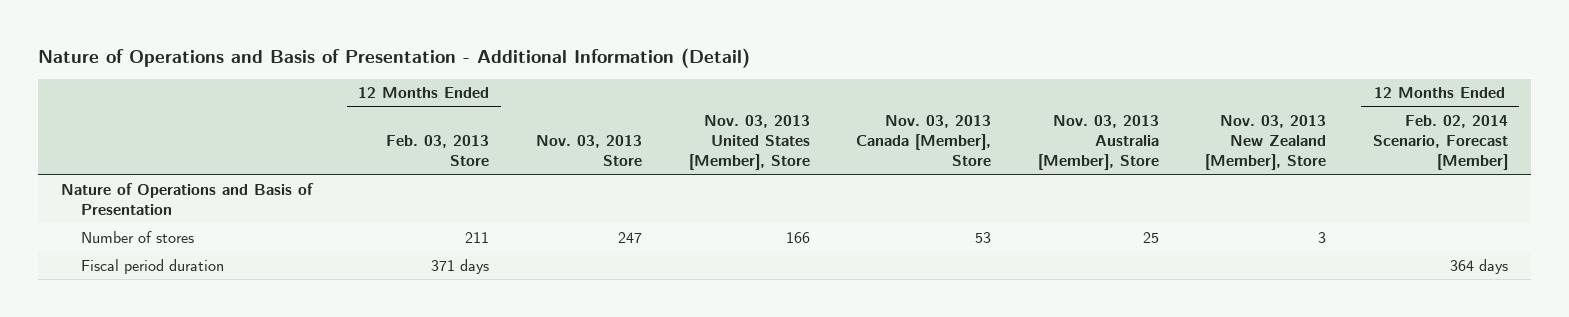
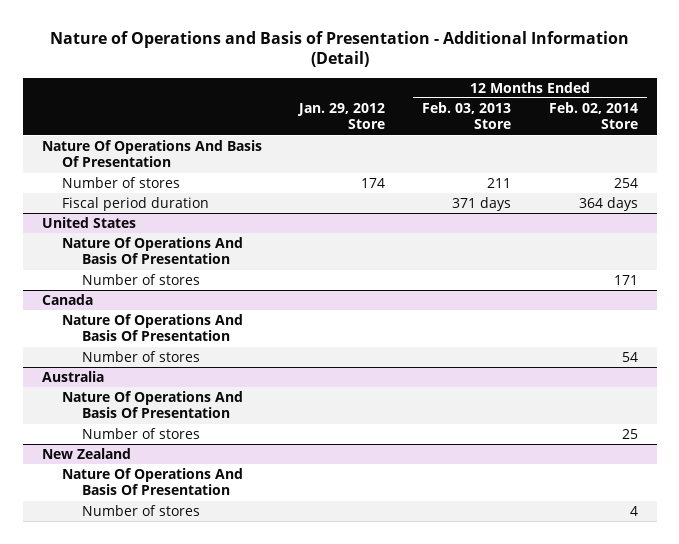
- | 12 Months Ended Feb. 03, 2013 Store | Nov. 03, 2013 Store | Nov. 03, 2013 United States [Member], Store | Nov. 03, 2013 Canada [Member], Store | Nov. 03, 2013 Australia [Member], Store | Nov. 03, 2013 New Zealand [Member], Store | 12 Months Ended Feb. 02, 2014 Scenario, Forecast [Member]
+ | Jan. 29, 2012 Store | 12 Months Ended Feb. 03, 2013 Store | 12 Months Ended Feb. 02, 2014 Store
- Nature of Operations and Basis of Presentation
+ Nature Of Operations And Basis Of Presentation
+ United States
+ Nature Of Operations And Basis Of Presentation
+ Number of stores | | | 171
+ Canada
+ Nature Of Operations And Basis Of Presentation
+ Number of stores | | | 54
+ Australia
+ Nature Of Operations And Basis Of Presentation
+ Number of stores | | | 25
+ New Zealand
+ Nature Of Operations And Basis Of Presentation
+ Number of stores | | | 4

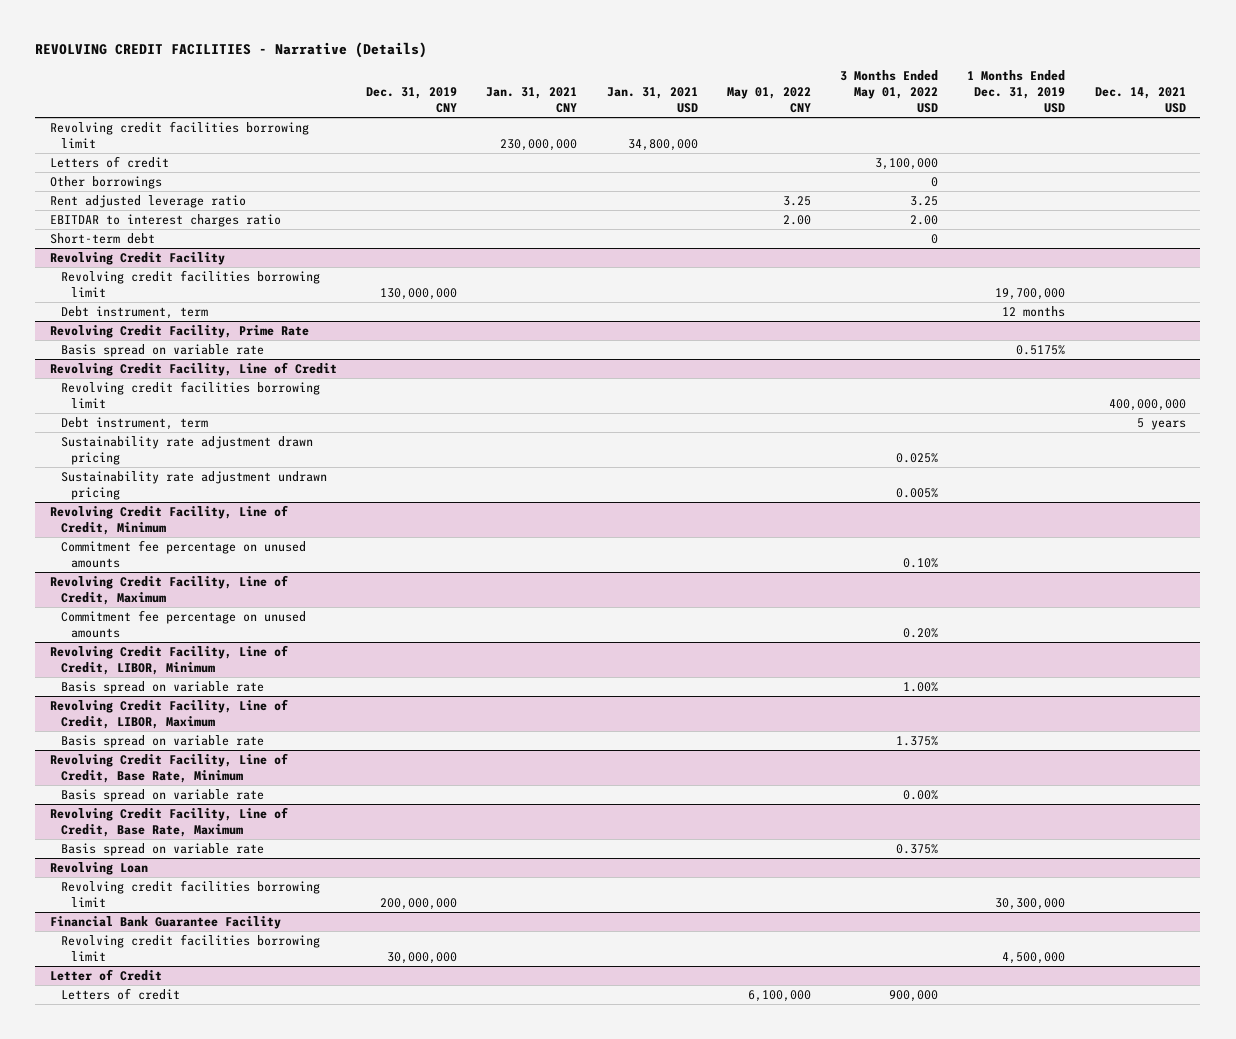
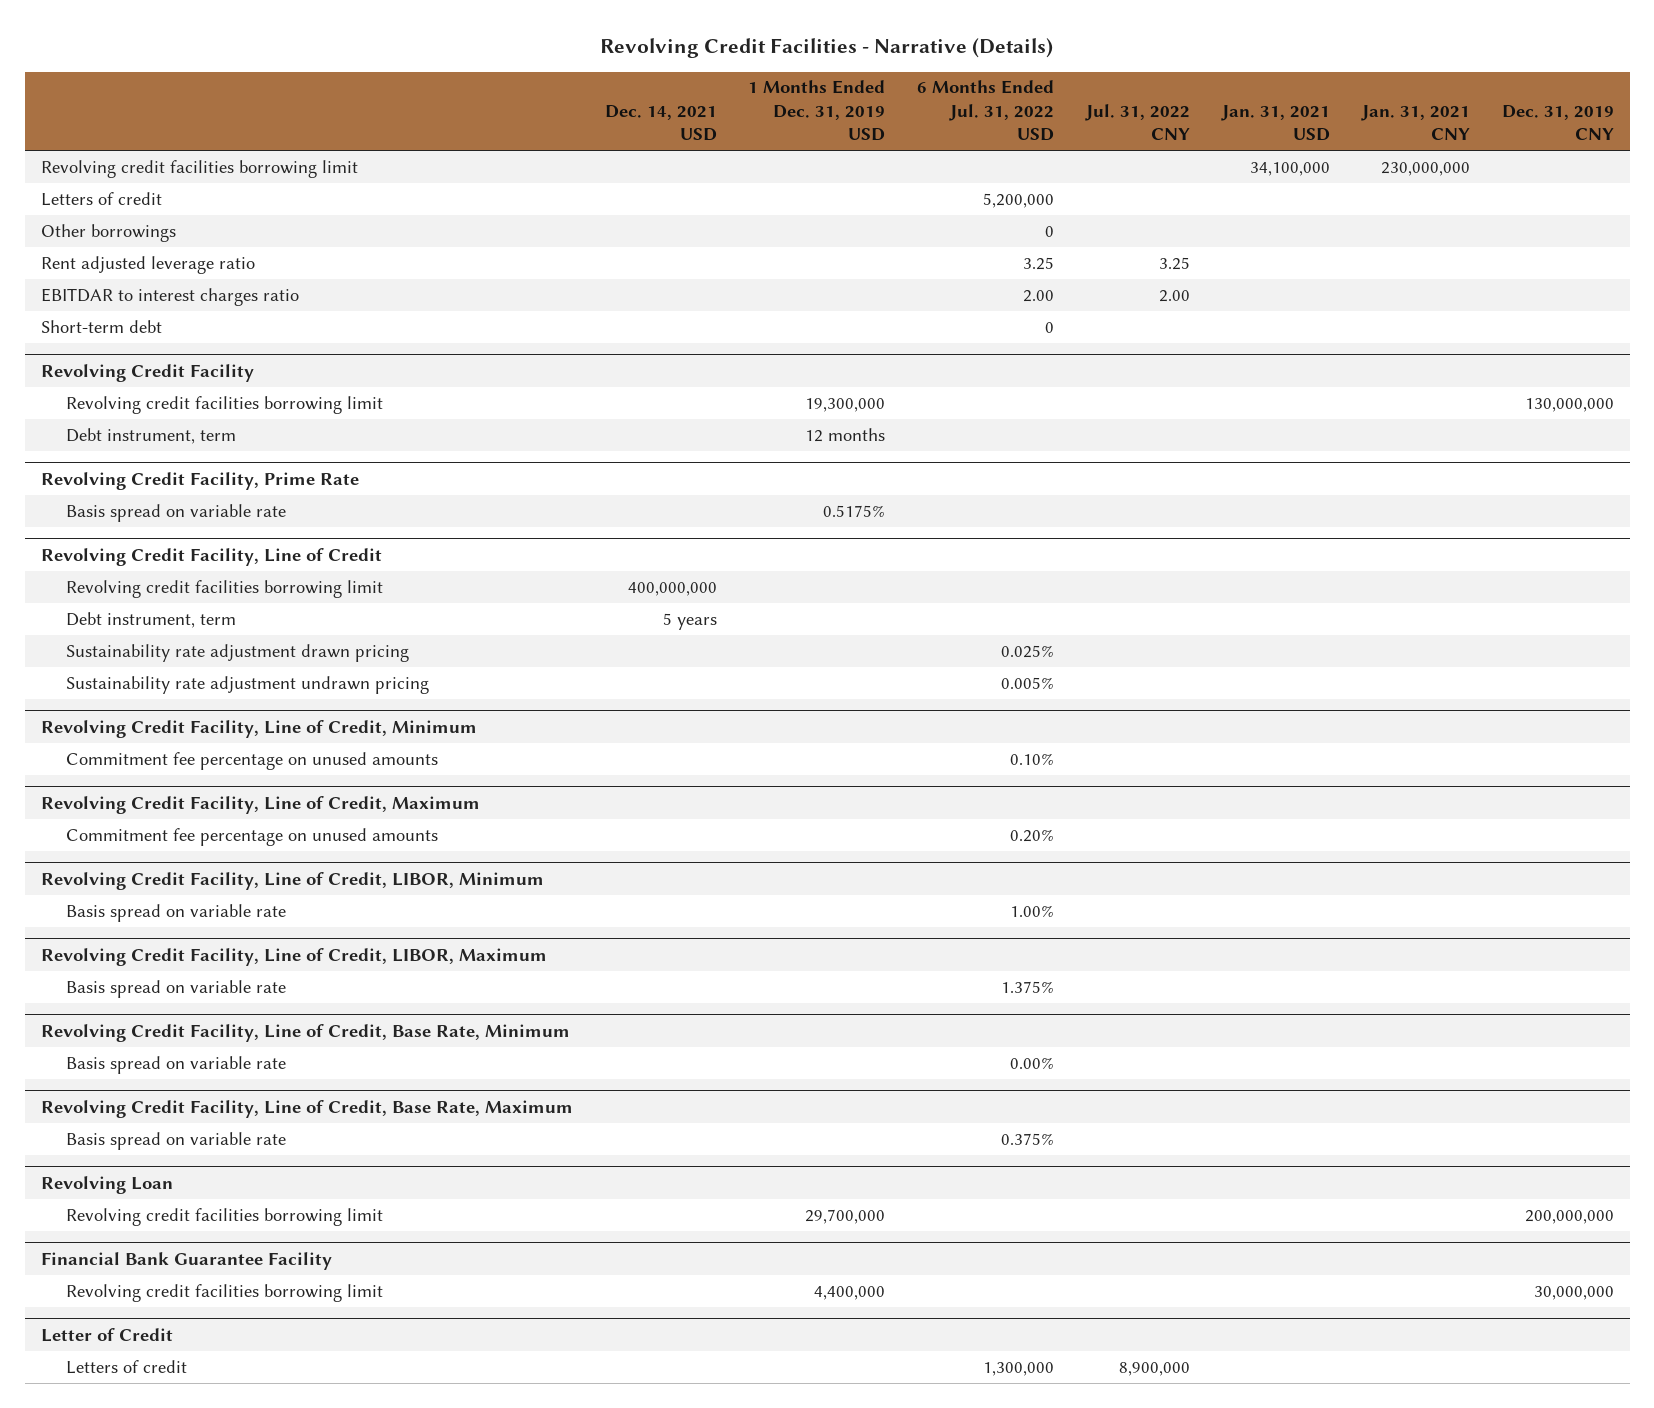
- REVOLVING CREDIT FACILITIES - Narrative (Details)
+ Revolving Credit Facilities - Narrative (Details)
- | Dec. 31, 2019 CNY | Jan. 31, 2021 CNY | Jan. 31, 2021 USD | May 01, 2022 CNY | 3 Months Ended May 01, 2022 USD | 1 Months Ended Dec. 31, 2019 USD | Dec. 14, 2021 USD
+ | Dec. 14, 2021 USD | 1 Months Ended Dec. 31, 2019 USD | 6 Months Ended Jul. 31, 2022 USD | Jul. 31, 2022 CNY | Jan. 31, 2021 USD | Jan. 31, 2021 CNY | Dec. 31, 2019 CNY
- Revolving credit facilities borrowing limit | | 230,000,000 | 34,800,000 | | | |
+ Revolving credit facilities borrowing limit | | | | | 34,100,000 | 230,000,000 |
@ Revolving Credit Facility
- Revolving credit facilities borrowing limit | 130,000,000 | | | | | 19,700,000 |
+ Revolving credit facilities borrowing limit | | 19,300,000 | | | | | 130,000,000
@ Revolving Loan
- Revolving credit facilities borrowing limit | 200,000,000 | | | | | 30,300,000 |
+ Revolving credit facilities borrowing limit | | 29,700,000 | | | | | 200,000,000
@ Financial Bank Guarantee Facility
- Revolving credit facilities borrowing limit | 30,000,000 | | | | | 4,500,000 |
+ Revolving credit facilities borrowing limit | | 4,400,000 | | | | | 30,000,000

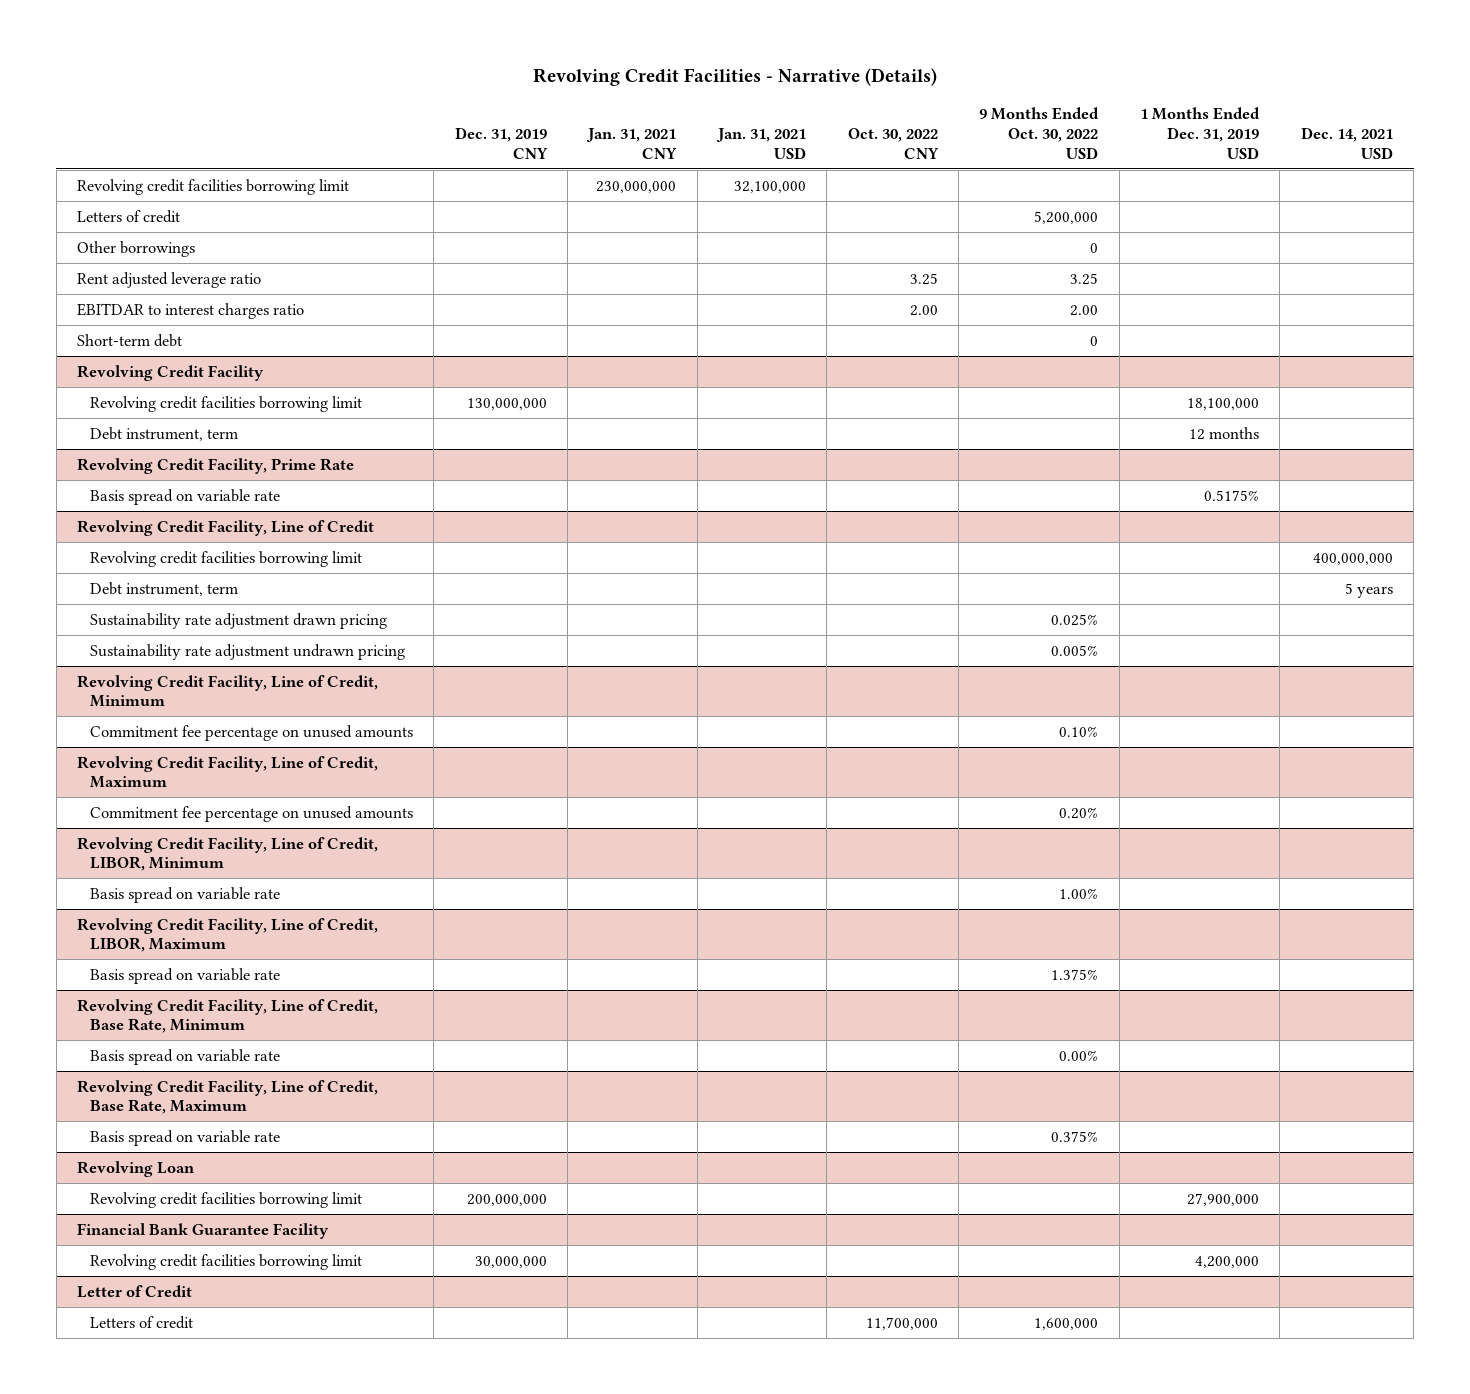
- | Dec. 14, 2021 USD | 1 Months Ended Dec. 31, 2019 USD | 6 Months Ended Jul. 31, 2022 USD | Jul. 31, 2022 CNY | Jan. 31, 2021 USD | Jan. 31, 2021 CNY | Dec. 31, 2019 CNY
+ | Dec. 31, 2019 CNY | Jan. 31, 2021 CNY | Jan. 31, 2021 USD | Oct. 30, 2022 CNY | 9 Months Ended Oct. 30, 2022 USD | 1 Months Ended Dec. 31, 2019 USD | Dec. 14, 2021 USD
- Revolving credit facilities borrowing limit | | | | | 34,100,000 | 230,000,000 |
+ Revolving credit facilities borrowing limit | | 230,000,000 | 32,100,000 | | | |
@ Revolving Credit Facility
- Revolving credit facilities borrowing limit | | 19,300,000 | | | | | 130,000,000
+ Revolving credit facilities borrowing limit | 130,000,000 | | | | | 18,100,000 |
@ Revolving Loan
- Revolving credit facilities borrowing limit | | 29,700,000 | | | | | 200,000,000
+ Revolving credit facilities borrowing limit | 200,000,000 | | | | | 27,900,000 |
@ Financial Bank Guarantee Facility
- Revolving credit facilities borrowing limit | | 4,400,000 | | | | | 30,000,000
+ Revolving credit facilities borrowing limit | 30,000,000 | | | | | 4,200,000 |

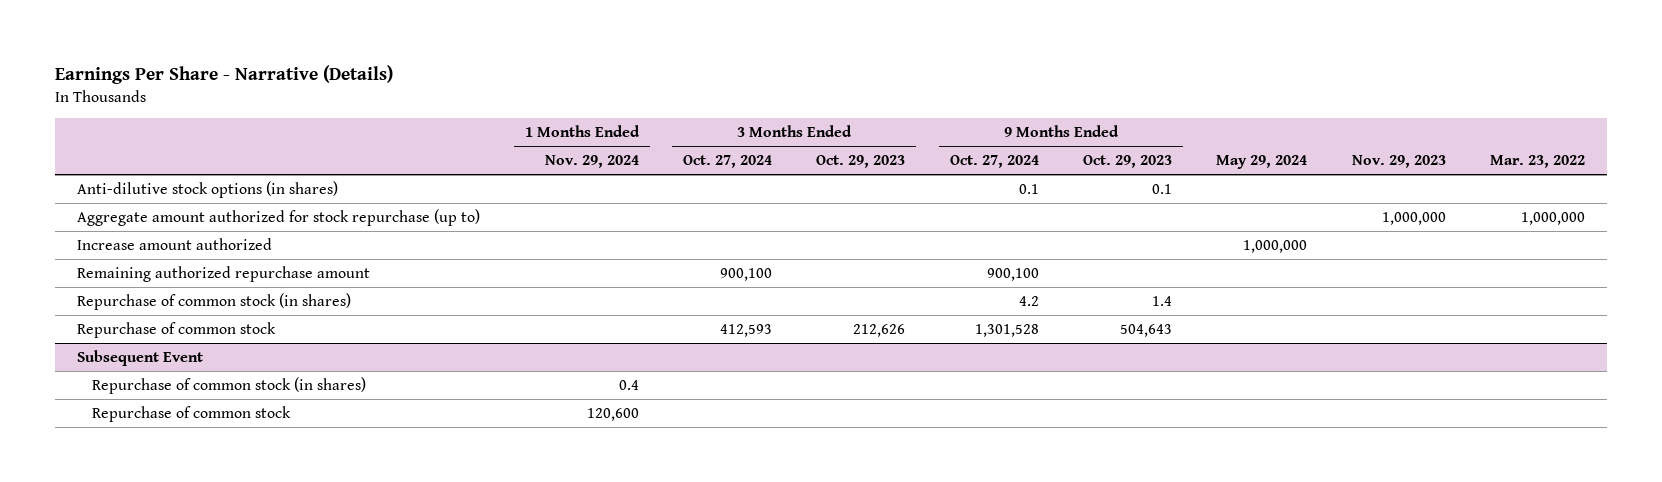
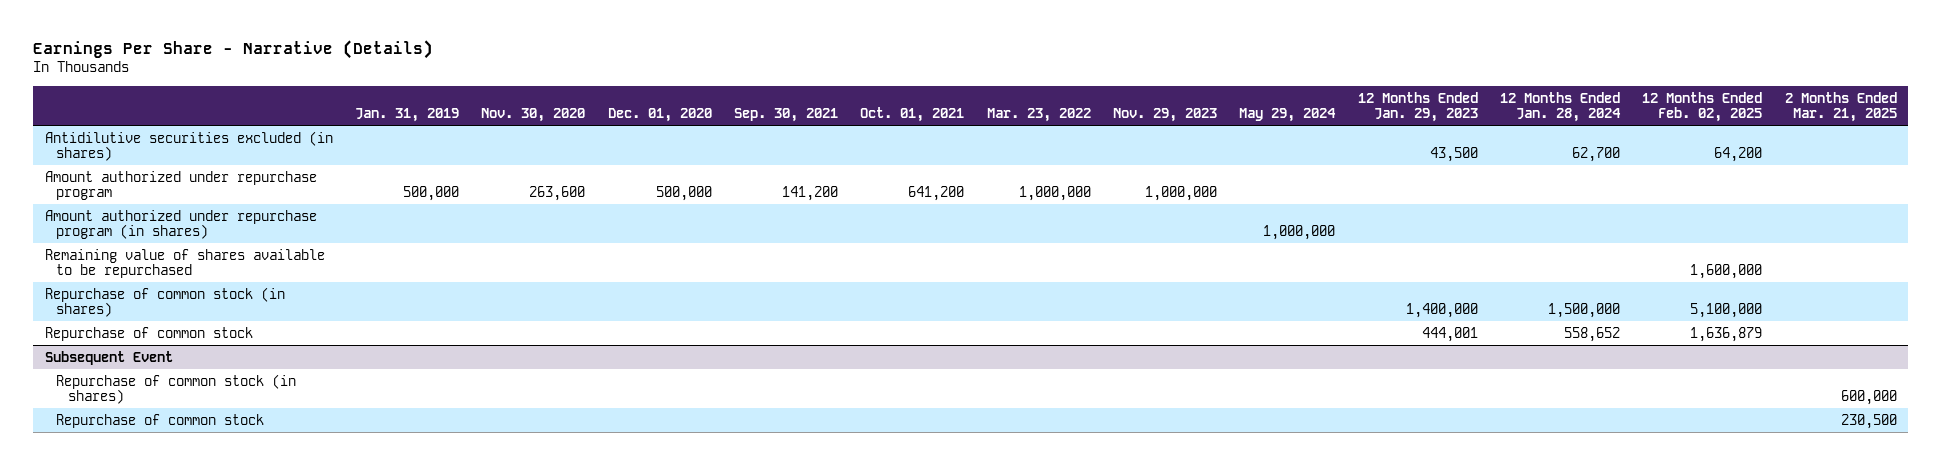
- | 1 Months Ended Nov. 29, 2024 | 3 Months Ended Oct. 27, 2024 | 3 Months Ended Oct. 29, 2023 | 9 Months Ended Oct. 27, 2024 | 9 Months Ended Oct. 29, 2023 | May 29, 2024 | Nov. 29, 2023 | Mar. 23, 2022
+ | Jan. 31, 2019 | Nov. 30, 2020 | Dec. 01, 2020 | Sep. 30, 2021 | Oct. 01, 2021 | Mar. 23, 2022 | Nov. 29, 2023 | May 29, 2024 | 12 Months Ended Jan. 29, 2023 | 12 Months Ended Jan. 28, 2024 | 12 Months Ended Feb. 02, 2025 | 2 Months Ended Mar. 21, 2025
- Anti-dilutive stock options (in shares) | | | | 0.1 | 0.1 | | |
- Aggregate amount authorized for stock repurchase (up to) | | | | | | | 1,000,000 | 1,000,000
- Increase amount authorized | | | | | | 1,000,000 | |
- Remaining authorized repurchase amount | | 900,100 | | 900,100 | | | |
+ Antidilutive securities excluded (in shares) | | | | | | | | | 43,500 | 62,700 | 64,200 |
+ Amount authorized under repurchase program | 500,000 | 263,600 | 500,000 | 141,200 | 641,200 | 1,000,000 | 1,000,000 | | | | |
+ Amount authorized under repurchase program (in shares) | | | | | | | | 1,000,000 | | | |
+ Remaining value of shares available to be repurchased | | | | | | | | | | | 1,600,000 |

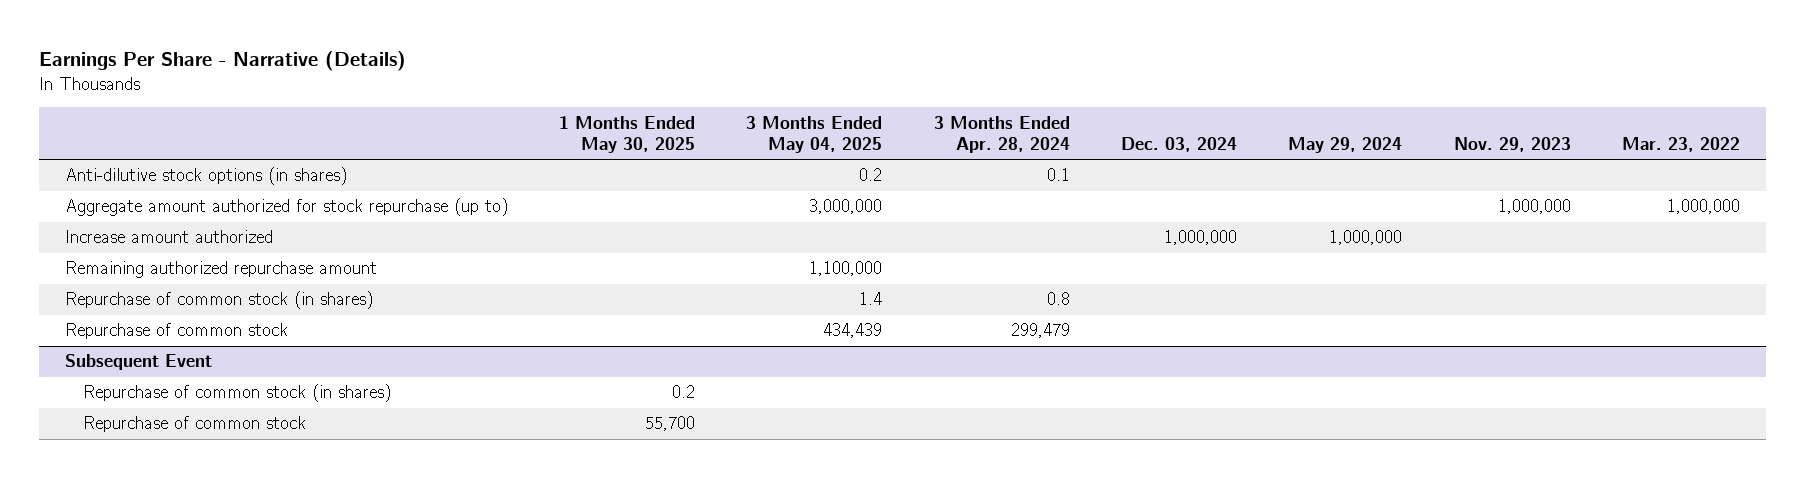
- | Jan. 31, 2019 | Nov. 30, 2020 | Dec. 01, 2020 | Sep. 30, 2021 | Oct. 01, 2021 | Mar. 23, 2022 | Nov. 29, 2023 | May 29, 2024 | 12 Months Ended Jan. 29, 2023 | 12 Months Ended Jan. 28, 2024 | 12 Months Ended Feb. 02, 2025 | 2 Months Ended Mar. 21, 2025
+ | 1 Months Ended May 30, 2025 | 3 Months Ended May 04, 2025 | 3 Months Ended Apr. 28, 2024 | Dec. 03, 2024 | May 29, 2024 | Nov. 29, 2023 | Mar. 23, 2022
- Antidilutive securities excluded (in shares) | | | | | | | | | 43,500 | 62,700 | 64,200 |
- Amount authorized under repurchase program | 500,000 | 263,600 | 500,000 | 141,200 | 641,200 | 1,000,000 | 1,000,000 | | | | |
- Amount authorized under repurchase program (in shares) | | | | | | | | 1,000,000 | | | |
- Remaining value of shares available to be repurchased | | | | | | | | | | | 1,600,000 |
+ Anti-dilutive stock options (in shares) | | 0.2 | 0.1 | | | |
+ Aggregate amount authorized for stock repurchase (up to) | | 3,000,000 | | | | 1,000,000 | 1,000,000
+ Increase amount authorized | | | | 1,000,000 | 1,000,000 | |
+ Remaining authorized repurchase amount | | 1,100,000 | | | | |

